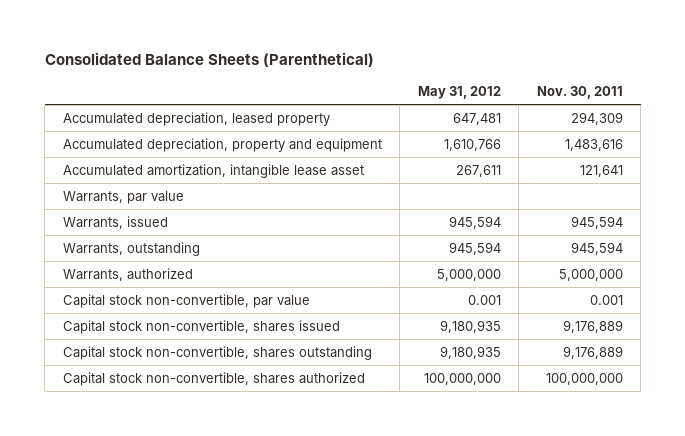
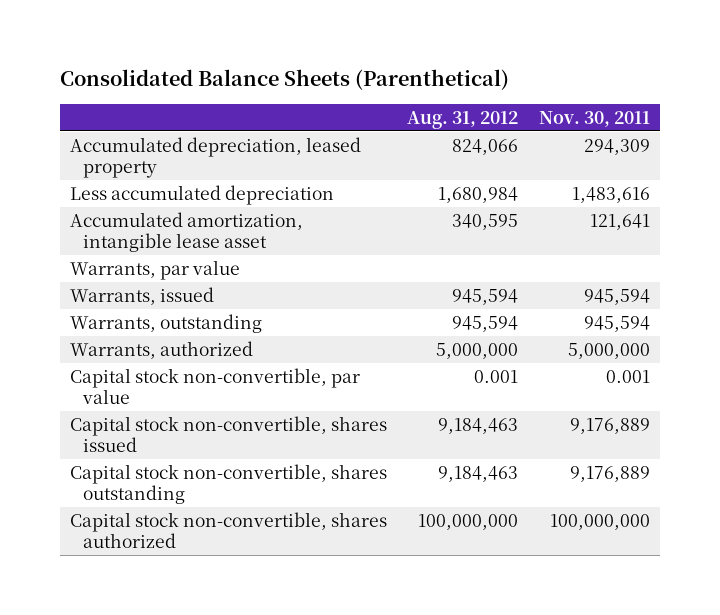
- | May 31, 2012 | Nov. 30, 2011
+ | Aug. 31, 2012 | Nov. 30, 2011
- Accumulated depreciation, property and equipment | 1,610,766 | 1,483,616
+ Less accumulated depreciation | 1,680,984 | 1,483,616

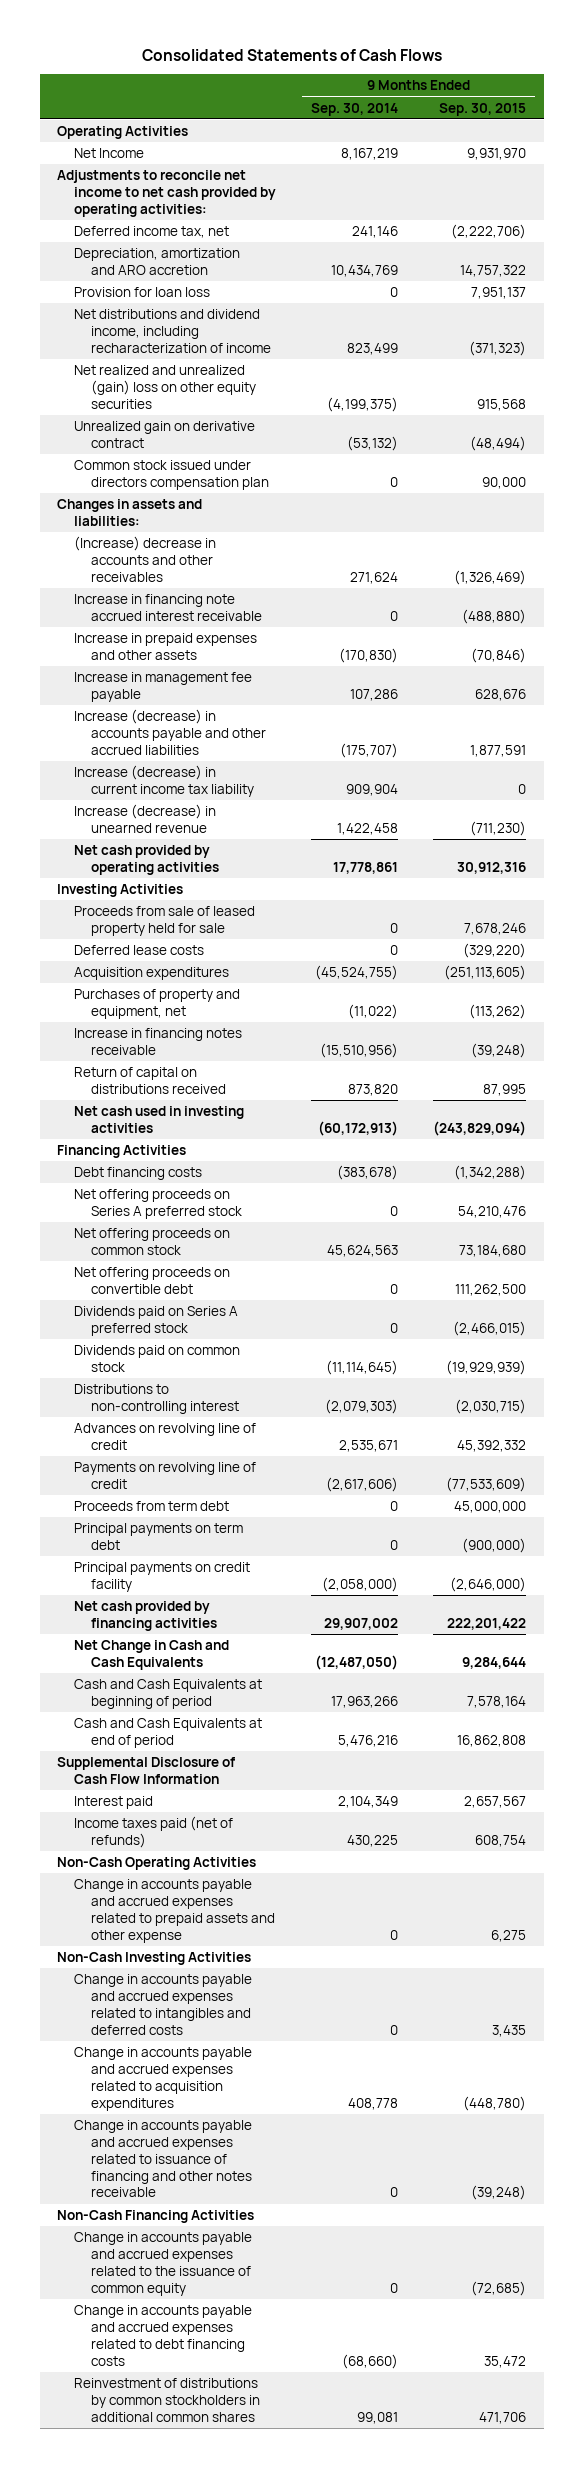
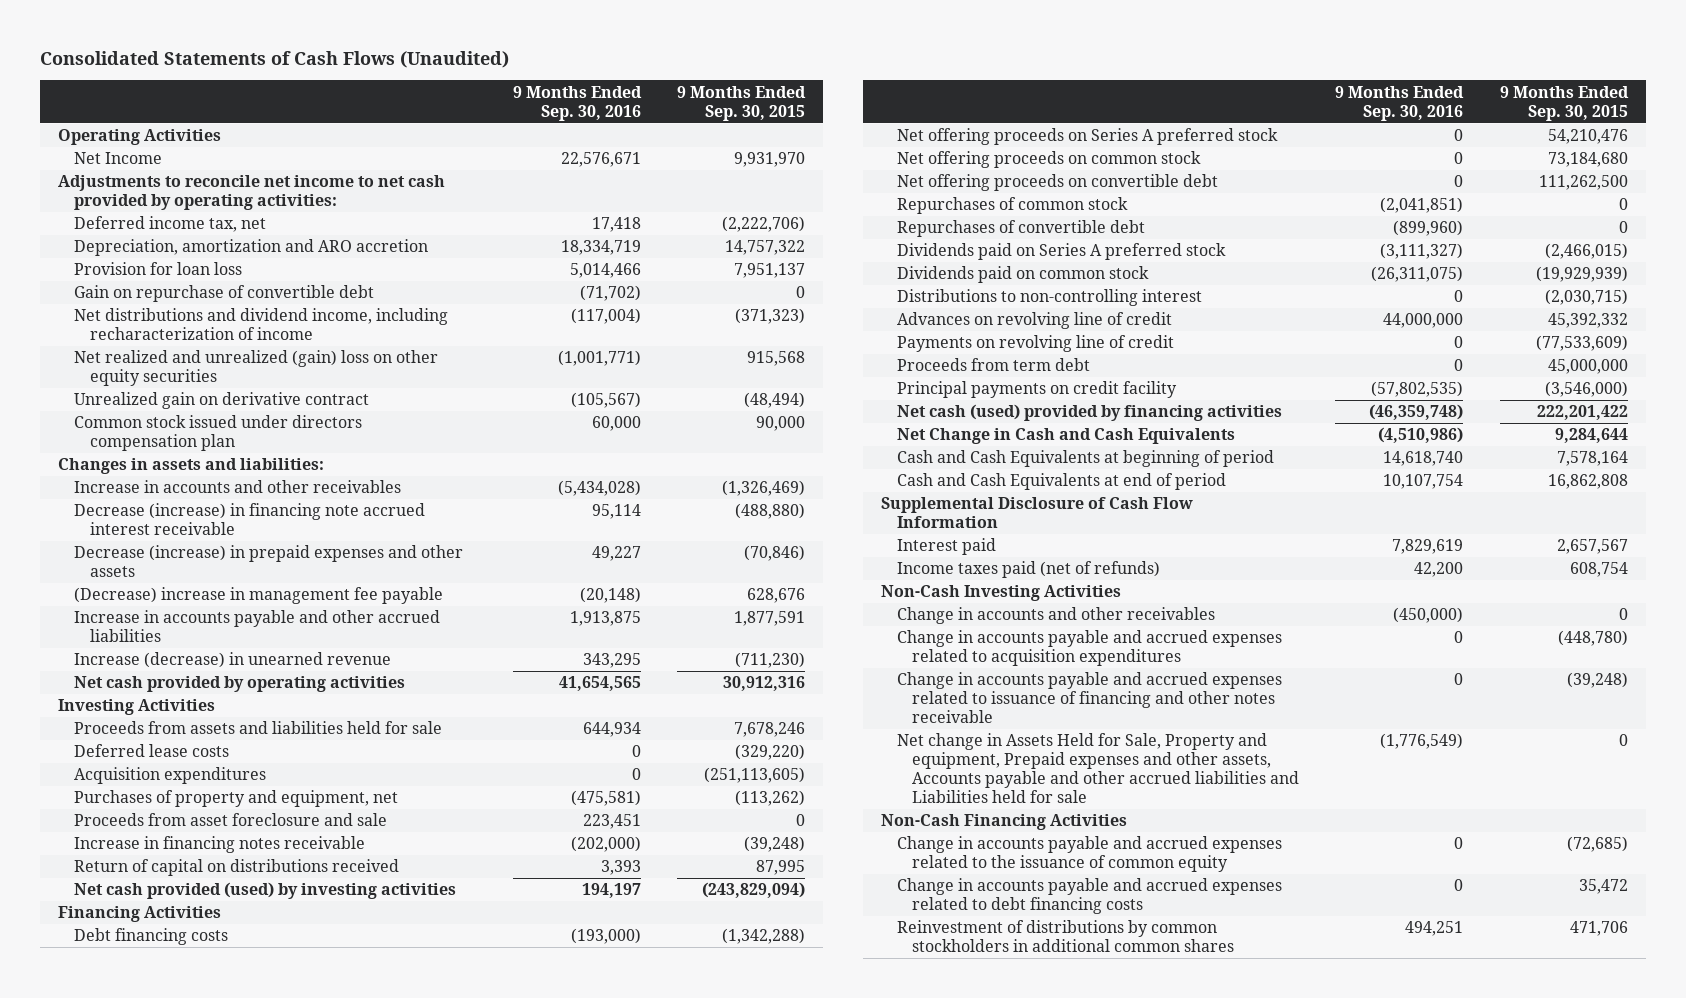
- Consolidated Statements of Cash Flows
+ Consolidated Statements of Cash Flows (Unaudited)
- | 9 Months Ended Sep. 30, 2014 | 9 Months Ended Sep. 30, 2015
+ | 9 Months Ended Sep. 30, 2016 | 9 Months Ended Sep. 30, 2015
+ Gain on repurchase of convertible debt | (71,702) | 0
- (Increase) decrease in accounts and other receivables | 271,624 | (1,326,469)
- Increase in financing note accrued interest receivable | 0 | (488,880)
- Increase in prepaid expenses and other assets | (170,830) | (70,846)
- Increase in management fee payable | 107,286 | 628,676
- Increase (decrease) in accounts payable and other accrued liabilities | (175,707) | 1,877,591
- Increase (decrease) in current income tax liability | 909,904 | 0
+ Increase in accounts and other receivables | (5,434,028) | (1,326,469)
+ Decrease (increase) in financing note accrued interest receivable | 95,114 | (488,880)
+ Decrease (increase) in prepaid expenses and other assets | 49,227 | (70,846)
+ (Decrease) increase in management fee payable | (20,148) | 628,676
+ Increase in accounts payable and other accrued liabilities | 1,913,875 | 1,877,591
- Proceeds from sale of leased property held for sale | 0 | 7,678,246
+ Proceeds from assets and liabilities held for sale | 644,934 | 7,678,246
+ Proceeds from asset foreclosure and sale | 223,451 | 0
- Net cash used in investing activities | (60,172,913) | (243,829,094)
+ Net cash provided (used) by investing activities | 194,197 | (243,829,094)
+ Repurchases of common stock | (2,041,851) | 0
+ Repurchases of convertible debt | (899,960) | 0
- Principal payments on term debt | 0 | (900,000)
- Principal payments on credit facility | (2,058,000) | (2,646,000)
- Net cash provided by financing activities | 29,907,002 | 222,201,422
+ Principal payments on credit facility | (57,802,535) | (3,546,000)
+ Net cash (used) provided by financing activities | (46,359,748) | 222,201,422
- Non-Cash Operating Activities
- Change in accounts payable and accrued expenses related to prepaid assets and other expense | 0 | 6,275
- Change in accounts payable and accrued expenses related to intangibles and deferred costs | 0 | 3,435
+ Change in accounts and other receivables | (450,000) | 0
+ Net change in Assets Held for Sale, Property and equipment, Prepaid expenses and other assets, Accounts payable and other accrued liabilities and Liabilities held for sale | (1,776,549) | 0

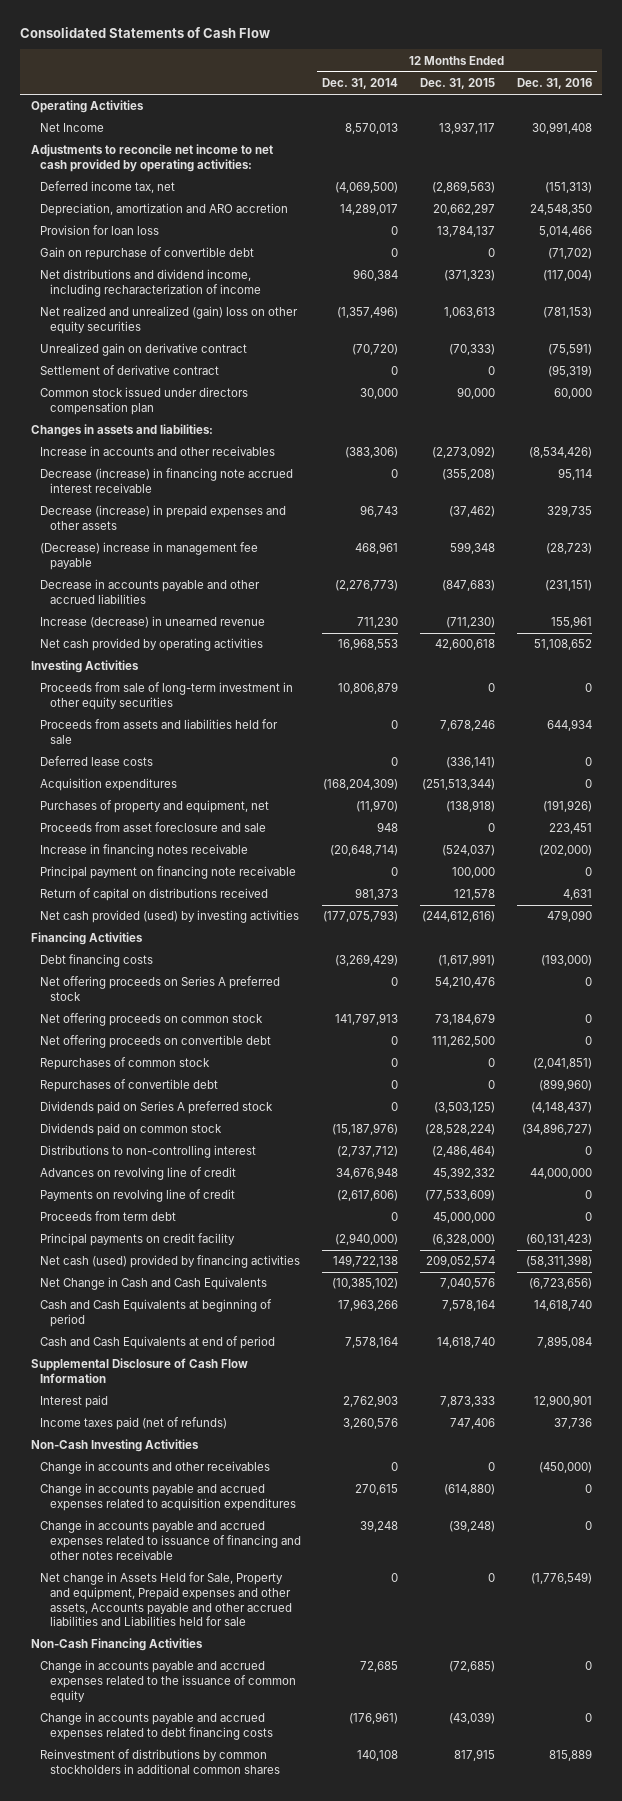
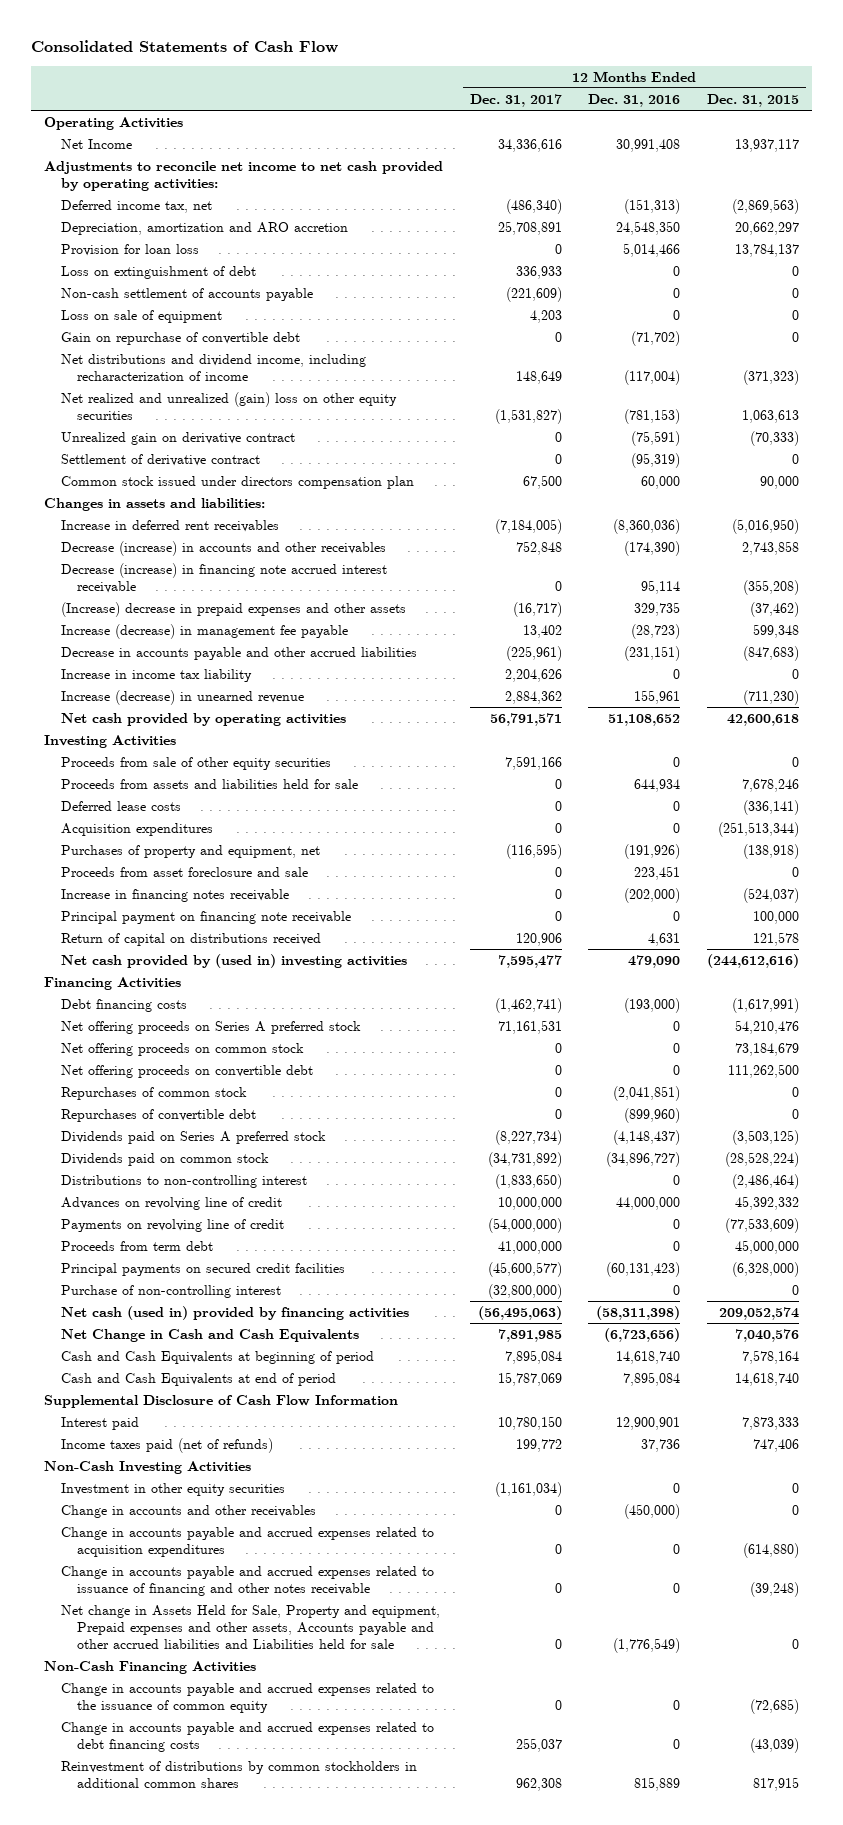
- | 12 Months Ended Dec. 31, 2014 | 12 Months Ended Dec. 31, 2015 | 12 Months Ended Dec. 31, 2016
+ | 12 Months Ended Dec. 31, 2017 | 12 Months Ended Dec. 31, 2016 | 12 Months Ended Dec. 31, 2015
+ Loss on extinguishment of debt | 336,933 | 0 | 0
+ Non-cash settlement of accounts payable | (221,609) | 0 | 0
+ Loss on sale of equipment | 4,203 | 0 | 0
- Increase in accounts and other receivables | (383,306) | (2,273,092) | (8,534,426)
+ Increase in deferred rent receivables | (7,184,005) | (8,360,036) | (5,016,950)
+ Decrease (increase) in accounts and other receivables | 752,848 | (174,390) | 2,743,858
- Decrease (increase) in prepaid expenses and other assets | 96,743 | (37,462) | 329,735
- (Decrease) increase in management fee payable | 468,961 | 599,348 | (28,723)
+ (Increase) decrease in prepaid expenses and other assets | (16,717) | 329,735 | (37,462)
+ Increase (decrease) in management fee payable | 13,402 | (28,723) | 599,348
+ Increase in income tax liability | 2,204,626 | 0 | 0
- Proceeds from sale of long-term investment in other equity securities | 10,806,879 | 0 | 0
+ Proceeds from sale of other equity securities | 7,591,166 | 0 | 0
- Net cash provided (used) by investing activities | (177,075,793) | (244,612,616) | 479,090
+ Net cash provided by (used in) investing activities | 7,595,477 | 479,090 | (244,612,616)
- Principal payments on credit facility | (2,940,000) | (6,328,000) | (60,131,423)
- Net cash (used) provided by financing activities | 149,722,138 | 209,052,574 | (58,311,398)
+ Principal payments on secured credit facilities | (45,600,577) | (60,131,423) | (6,328,000)
+ Purchase of non-controlling interest | (32,800,000) | 0 | 0
+ Net cash (used in) provided by financing activities | (56,495,063) | (58,311,398) | 209,052,574
+ Investment in other equity securities | (1,161,034) | 0 | 0

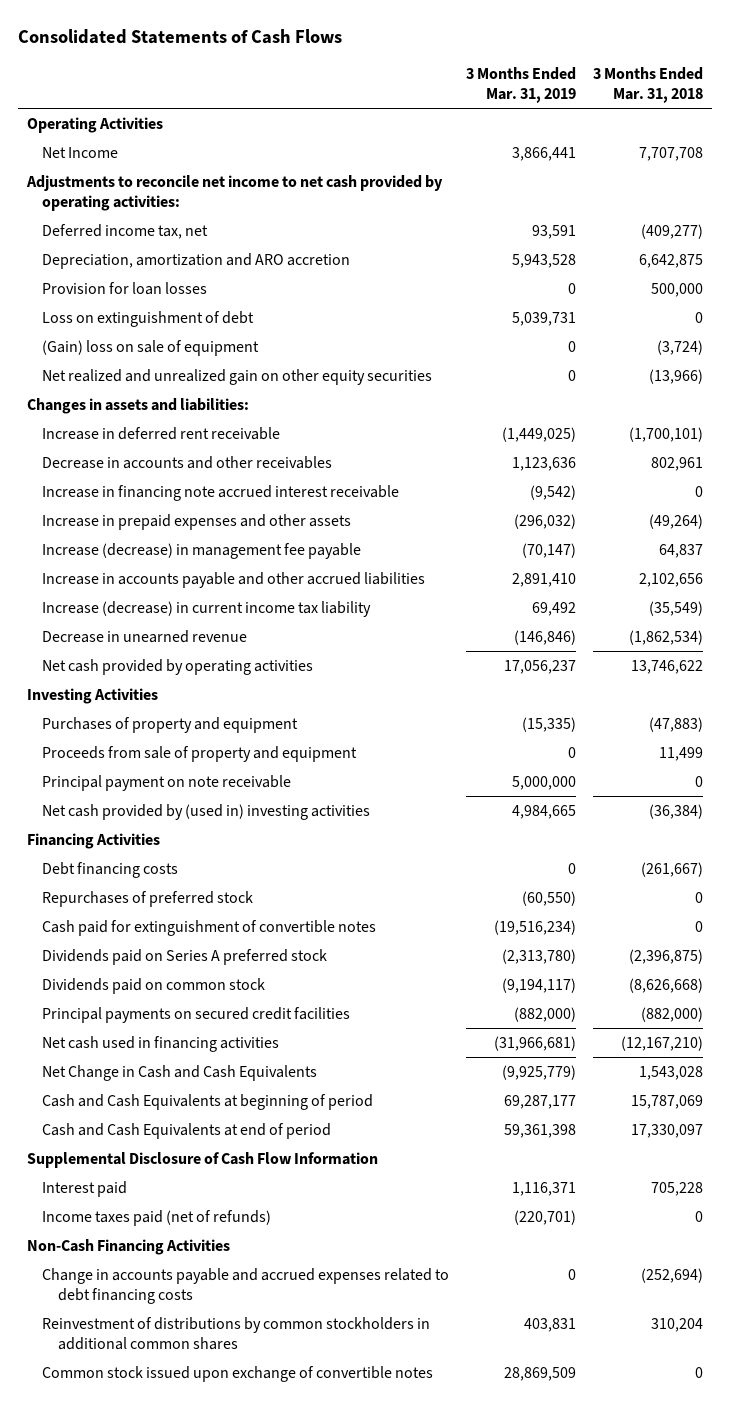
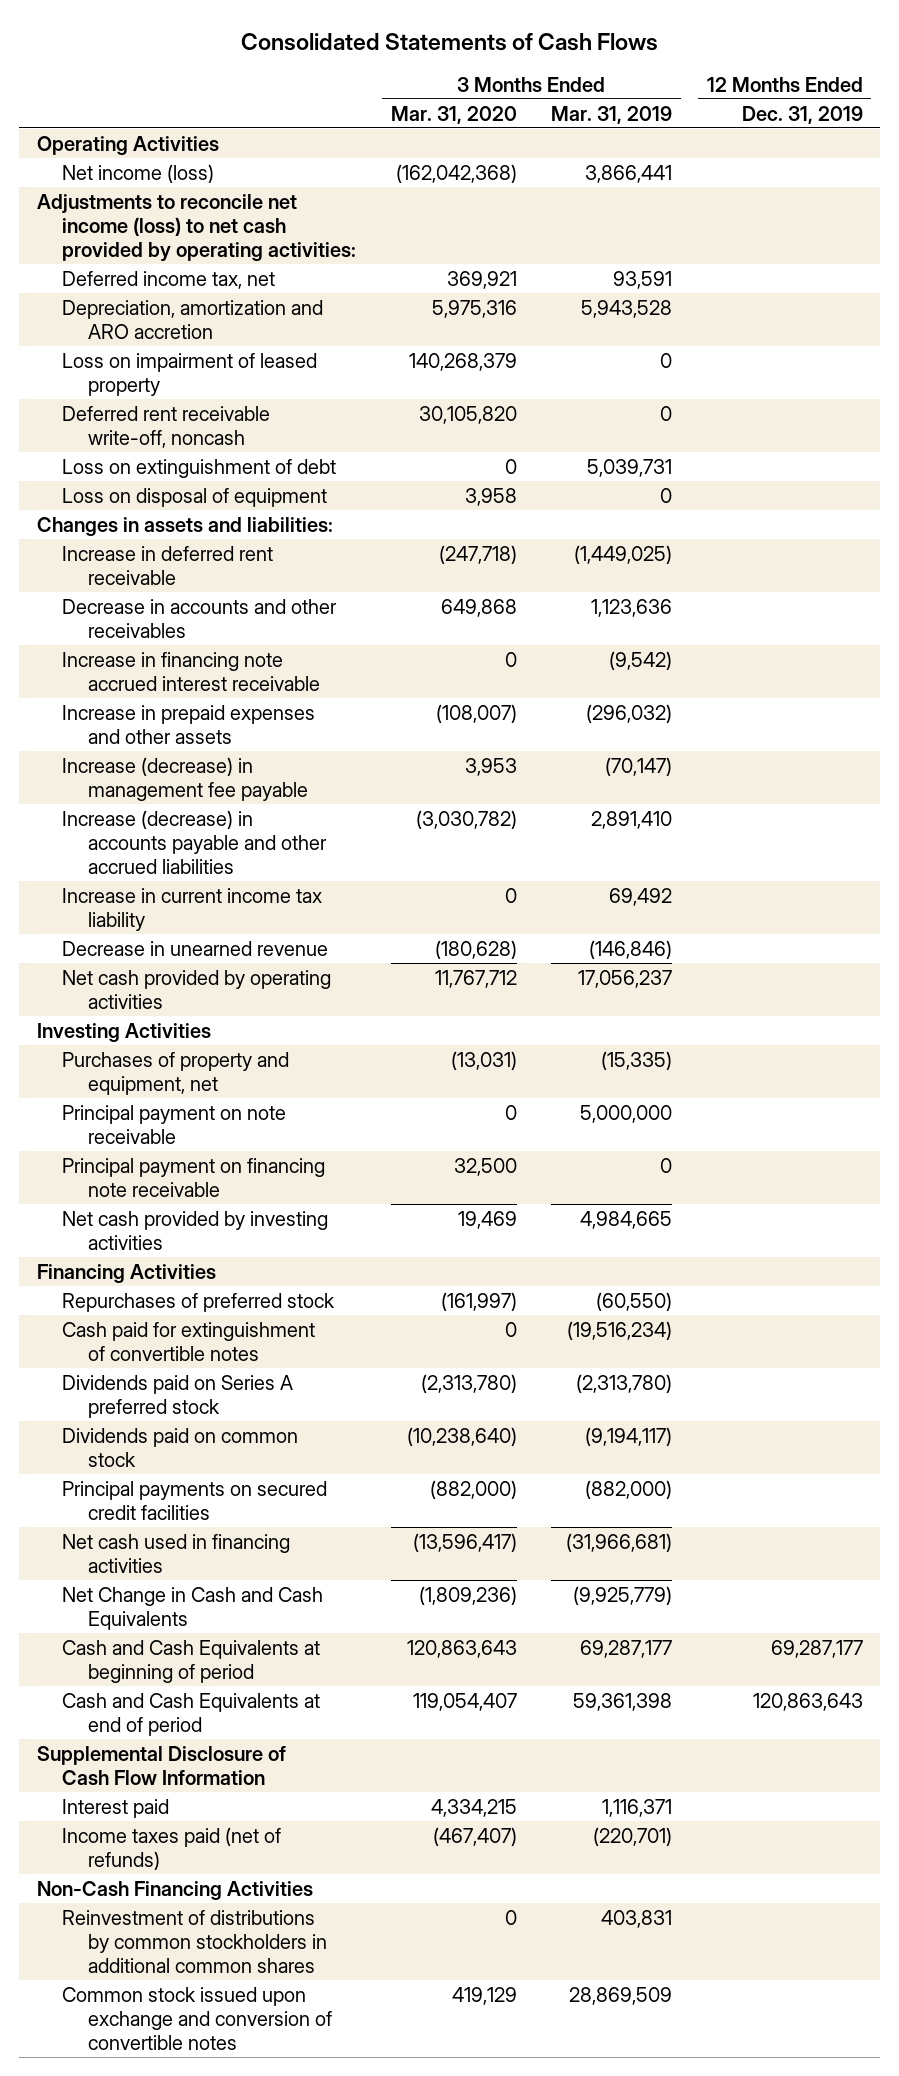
- | 3 Months Ended Mar. 31, 2019 | 3 Months Ended Mar. 31, 2018
+ | 3 Months Ended Mar. 31, 2020 | 3 Months Ended Mar. 31, 2019 | 12 Months Ended Dec. 31, 2019
- Net Income | 3,866,441 | 7,707,708
- Adjustments to reconcile net income to net cash provided by operating activities:
+ Net income (loss) | (162,042,368) | 3,866,441 |
+ Adjustments to reconcile net income (loss) to net cash provided by operating activities:
- Provision for loan losses | 0 | 500,000
+ Loss on impairment of leased property | 140,268,379 | 0 |
+ Deferred rent receivable write-off, noncash | 30,105,820 | 0 |
- (Gain) loss on sale of equipment | 0 | (3,724)
- Net realized and unrealized gain on other equity securities | 0 | (13,966)
+ Loss on disposal of equipment | 3,958 | 0 |
- Increase in accounts payable and other accrued liabilities | 2,891,410 | 2,102,656
- Increase (decrease) in current income tax liability | 69,492 | (35,549)
+ Increase (decrease) in accounts payable and other accrued liabilities | (3,030,782) | 2,891,410 |
+ Increase in current income tax liability | 0 | 69,492 |
- Purchases of property and equipment | (15,335) | (47,883)
- Proceeds from sale of property and equipment | 0 | 11,499
+ Purchases of property and equipment, net | (13,031) | (15,335) |
- Net cash provided by (used in) investing activities | 4,984,665 | (36,384)
+ Principal payment on financing note receivable | 32,500 | 0 |
+ Net cash provided by investing activities | 19,469 | 4,984,665 |
- Debt financing costs | 0 | (261,667)
- Change in accounts payable and accrued expenses related to debt financing costs | 0 | (252,694)
- Common stock issued upon exchange of convertible notes | 28,869,509 | 0
+ Common stock issued upon exchange and conversion of convertible notes | 419,129 | 28,869,509 |

